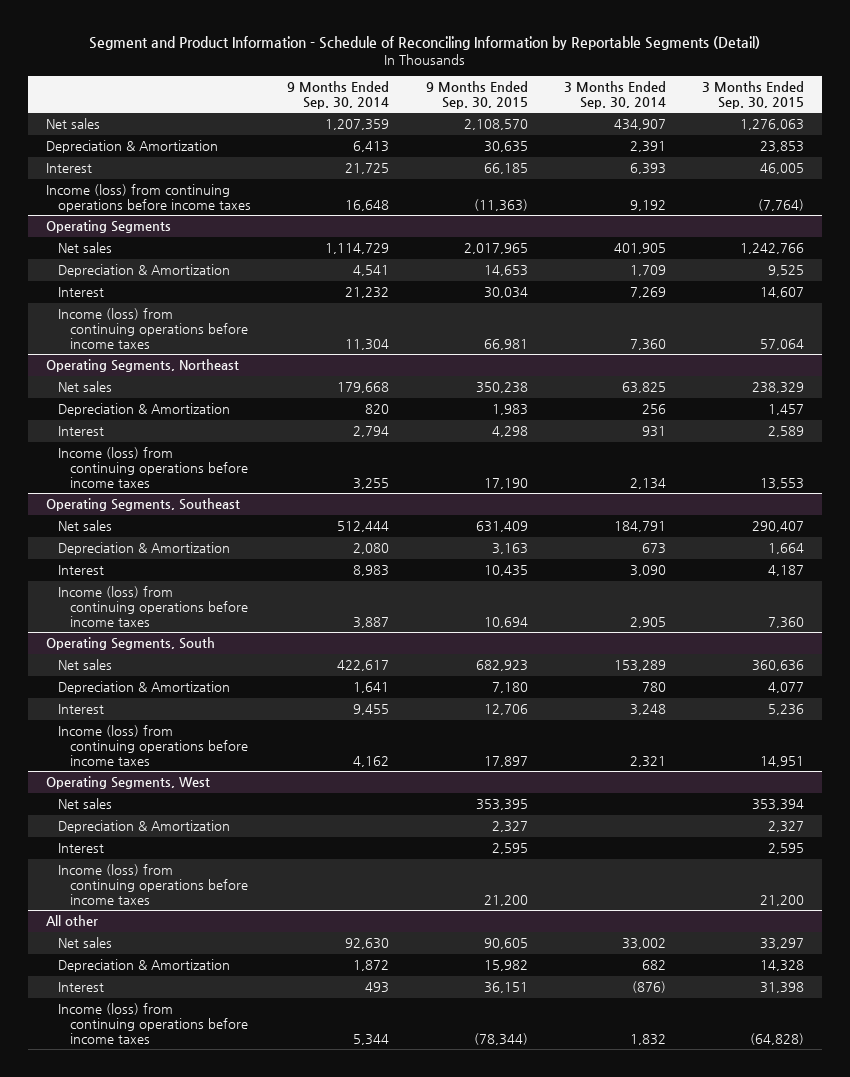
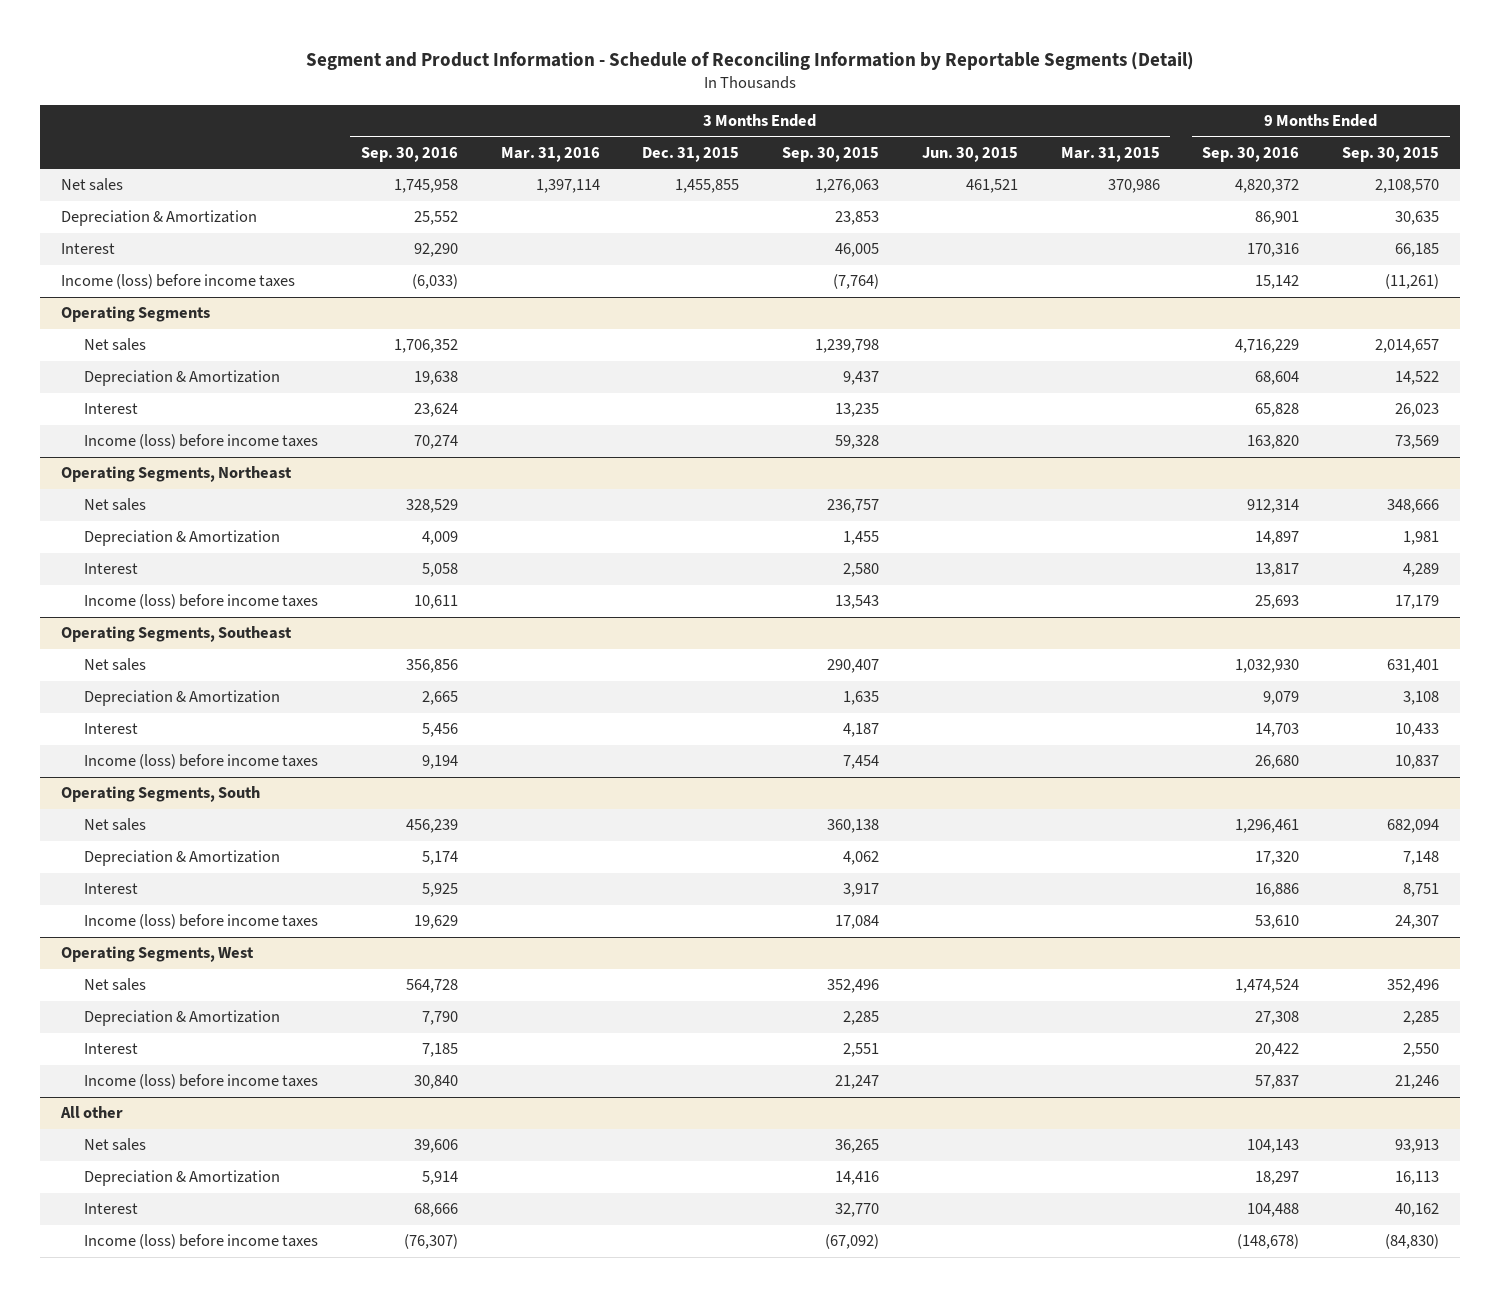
- | 9 Months Ended Sep. 30, 2014 | 9 Months Ended Sep. 30, 2015 | 3 Months Ended Sep. 30, 2014 | 3 Months Ended Sep. 30, 2015
+ | 3 Months Ended Sep. 30, 2016 | 3 Months Ended Mar. 31, 2016 | 3 Months Ended Dec. 31, 2015 | 3 Months Ended Sep. 30, 2015 | 3 Months Ended Jun. 30, 2015 | 3 Months Ended Mar. 31, 2015 | 9 Months Ended Sep. 30, 2016 | 9 Months Ended Sep. 30, 2015
- Income (loss) from continuing operations before income taxes | 16,648 | (11,363) | 9,192 | (7,764)
+ Income (loss) before income taxes | (6,033) | | | (7,764) | | | 15,142 | (11,261)
@ Operating Segments
- Net sales | 1,114,729 | 2,017,965 | 401,905 | 1,242,766
- Depreciation & Amortization | 4,541 | 14,653 | 1,709 | 9,525
- Interest | 21,232 | 30,034 | 7,269 | 14,607
- Income (loss) from continuing operations before income taxes | 11,304 | 66,981 | 7,360 | 57,064
+ Net sales | 1,706,352 | | | 1,239,798 | | | 4,716,229 | 2,014,657
+ Depreciation & Amortization | 19,638 | | | 9,437 | | | 68,604 | 14,522
+ Interest | 23,624 | | | 13,235 | | | 65,828 | 26,023
+ Income (loss) before income taxes | 70,274 | | | 59,328 | | | 163,820 | 73,569
@ Operating Segments, Northeast
- Net sales | 179,668 | 350,238 | 63,825 | 238,329
- Depreciation & Amortization | 820 | 1,983 | 256 | 1,457
- Interest | 2,794 | 4,298 | 931 | 2,589
- Income (loss) from continuing operations before income taxes | 3,255 | 17,190 | 2,134 | 13,553
+ Net sales | 328,529 | | | 236,757 | | | 912,314 | 348,666
+ Depreciation & Amortization | 4,009 | | | 1,455 | | | 14,897 | 1,981
+ Interest | 5,058 | | | 2,580 | | | 13,817 | 4,289
+ Income (loss) before income taxes | 10,611 | | | 13,543 | | | 25,693 | 17,179
@ Operating Segments, Southeast
- Net sales | 512,444 | 631,409 | 184,791 | 290,407
- Depreciation & Amortization | 2,080 | 3,163 | 673 | 1,664
- Interest | 8,983 | 10,435 | 3,090 | 4,187
- Income (loss) from continuing operations before income taxes | 3,887 | 10,694 | 2,905 | 7,360
+ Net sales | 356,856 | | | 290,407 | | | 1,032,930 | 631,401
+ Depreciation & Amortization | 2,665 | | | 1,635 | | | 9,079 | 3,108
+ Interest | 5,456 | | | 4,187 | | | 14,703 | 10,433
+ Income (loss) before income taxes | 9,194 | | | 7,454 | | | 26,680 | 10,837
@ Operating Segments, South
- Net sales | 422,617 | 682,923 | 153,289 | 360,636
- Depreciation & Amortization | 1,641 | 7,180 | 780 | 4,077
- Interest | 9,455 | 12,706 | 3,248 | 5,236
- Income (loss) from continuing operations before income taxes | 4,162 | 17,897 | 2,321 | 14,951
+ Net sales | 456,239 | | | 360,138 | | | 1,296,461 | 682,094
+ Depreciation & Amortization | 5,174 | | | 4,062 | | | 17,320 | 7,148
+ Interest | 5,925 | | | 3,917 | | | 16,886 | 8,751
+ Income (loss) before income taxes | 19,629 | | | 17,084 | | | 53,610 | 24,307
@ Operating Segments, West
- Net sales | | 353,395 | | 353,394
- Depreciation & Amortization | | 2,327 | | 2,327
- Interest | | 2,595 | | 2,595
- Income (loss) from continuing operations before income taxes | | 21,200 | | 21,200
+ Net sales | 564,728 | | | 352,496 | | | 1,474,524 | 352,496
+ Depreciation & Amortization | 7,790 | | | 2,285 | | | 27,308 | 2,285
+ Interest | 7,185 | | | 2,551 | | | 20,422 | 2,550
+ Income (loss) before income taxes | 30,840 | | | 21,247 | | | 57,837 | 21,246
@ All other
- Net sales | 92,630 | 90,605 | 33,002 | 33,297
- Depreciation & Amortization | 1,872 | 15,982 | 682 | 14,328
- Interest | 493 | 36,151 | (876) | 31,398
- Income (loss) from continuing operations before income taxes | 5,344 | (78,344) | 1,832 | (64,828)
+ Net sales | 39,606 | | | 36,265 | | | 104,143 | 93,913
+ Depreciation & Amortization | 5,914 | | | 14,416 | | | 18,297 | 16,113
+ Interest | 68,666 | | | 32,770 | | | 104,488 | 40,162
+ Income (loss) before income taxes | (76,307) | | | (67,092) | | | (148,678) | (84,830)

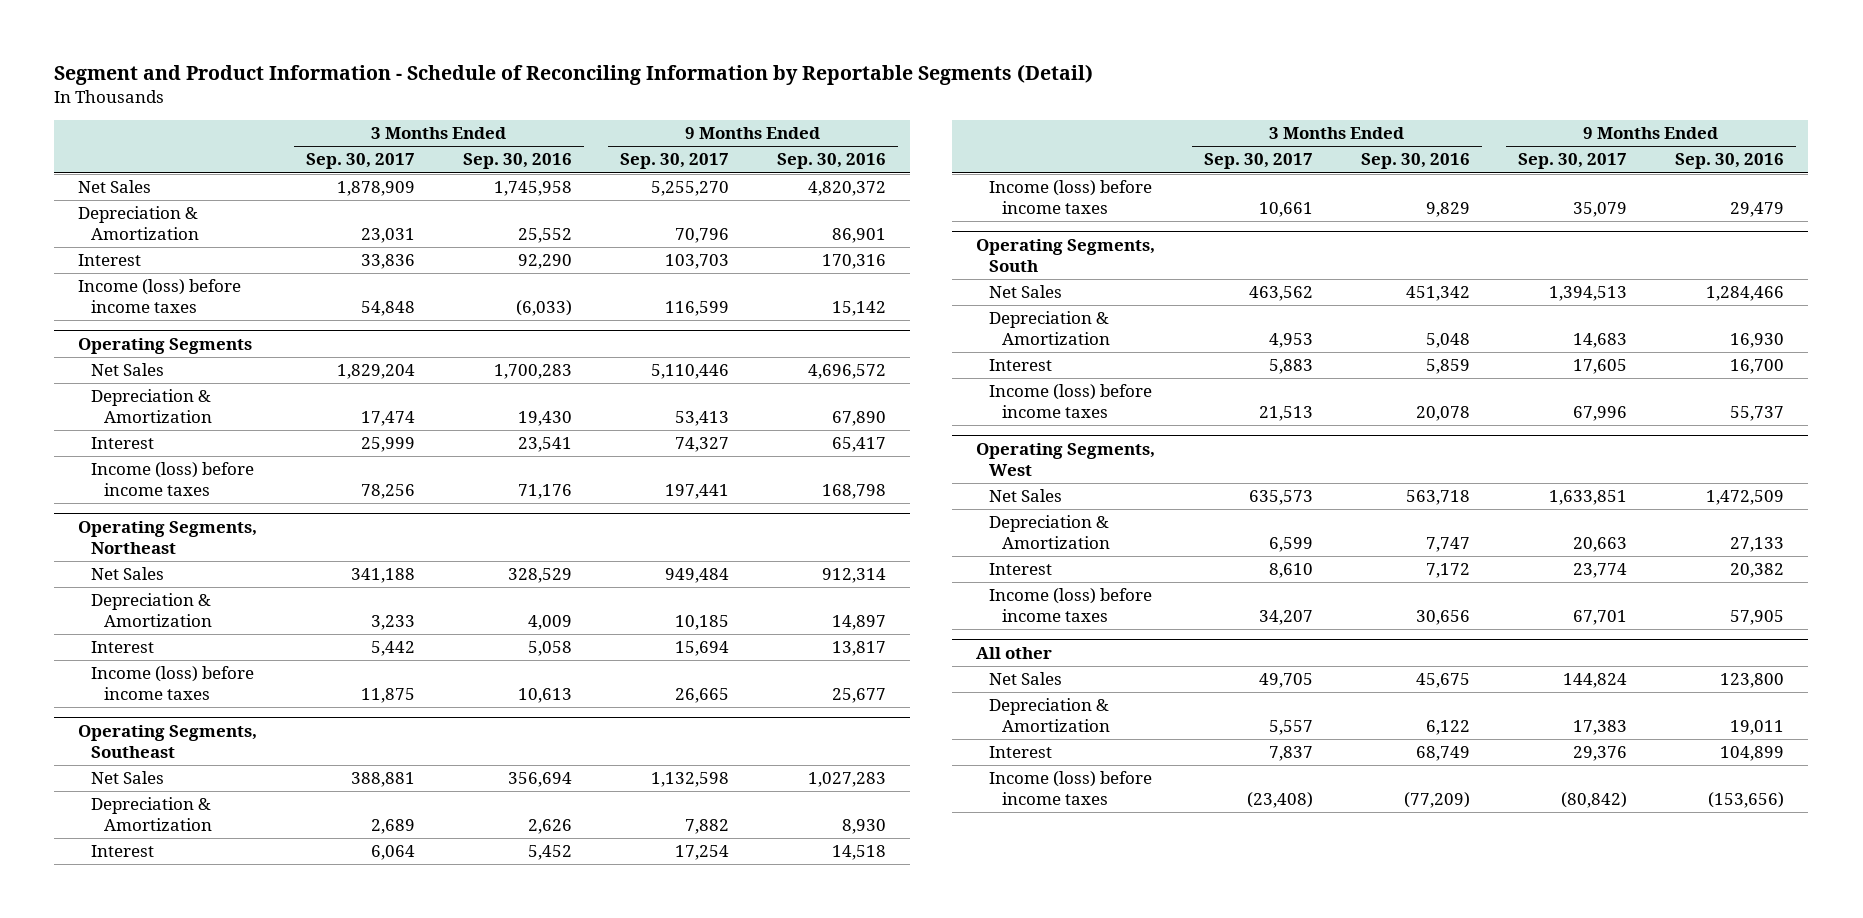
- | 3 Months Ended Sep. 30, 2016 | 3 Months Ended Mar. 31, 2016 | 3 Months Ended Dec. 31, 2015 | 3 Months Ended Sep. 30, 2015 | 3 Months Ended Jun. 30, 2015 | 3 Months Ended Mar. 31, 2015 | 9 Months Ended Sep. 30, 2016 | 9 Months Ended Sep. 30, 2015
+ | 3 Months Ended Sep. 30, 2017 | 3 Months Ended Sep. 30, 2016 | 9 Months Ended Sep. 30, 2017 | 9 Months Ended Sep. 30, 2016
- Net sales | 1,745,958 | 1,397,114 | 1,455,855 | 1,276,063 | 461,521 | 370,986 | 4,820,372 | 2,108,570
+ Net Sales | 1,878,909 | 1,745,958 | 5,255,270 | 4,820,372
@ Operating Segments
- Net sales | 1,706,352 | | | 1,239,798 | | | 4,716,229 | 2,014,657
- Depreciation & Amortization | 19,638 | | | 9,437 | | | 68,604 | 14,522
- Interest | 23,624 | | | 13,235 | | | 65,828 | 26,023
- Income (loss) before income taxes | 70,274 | | | 59,328 | | | 163,820 | 73,569
+ Net Sales | 1,829,204 | 1,700,283 | 5,110,446 | 4,696,572
+ Depreciation & Amortization | 17,474 | 19,430 | 53,413 | 67,890
+ Interest | 25,999 | 23,541 | 74,327 | 65,417
+ Income (loss) before income taxes | 78,256 | 71,176 | 197,441 | 168,798
@ Operating Segments, Northeast
- Net sales | 328,529 | | | 236,757 | | | 912,314 | 348,666
+ Net Sales | 341,188 | 328,529 | 949,484 | 912,314
- Income (loss) before income taxes | 10,611 | | | 13,543 | | | 25,693 | 17,179
+ Income (loss) before income taxes | 11,875 | 10,613 | 26,665 | 25,677
@ Operating Segments, Southeast
- Net sales | 356,856 | | | 290,407 | | | 1,032,930 | 631,401
- Depreciation & Amortization | 2,665 | | | 1,635 | | | 9,079 | 3,108
- Interest | 5,456 | | | 4,187 | | | 14,703 | 10,433
- Income (loss) before income taxes | 9,194 | | | 7,454 | | | 26,680 | 10,837
+ Net Sales | 388,881 | 356,694 | 1,132,598 | 1,027,283
+ Depreciation & Amortization | 2,689 | 2,626 | 7,882 | 8,930
+ Interest | 6,064 | 5,452 | 17,254 | 14,518
+ Income (loss) before income taxes | 10,661 | 9,829 | 35,079 | 29,479
@ Operating Segments, South
- Net sales | 456,239 | | | 360,138 | | | 1,296,461 | 682,094
- Depreciation & Amortization | 5,174 | | | 4,062 | | | 17,320 | 7,148
- Interest | 5,925 | | | 3,917 | | | 16,886 | 8,751
- Income (loss) before income taxes | 19,629 | | | 17,084 | | | 53,610 | 24,307
+ Net Sales | 463,562 | 451,342 | 1,394,513 | 1,284,466
+ Depreciation & Amortization | 4,953 | 5,048 | 14,683 | 16,930
+ Interest | 5,883 | 5,859 | 17,605 | 16,700
+ Income (loss) before income taxes | 21,513 | 20,078 | 67,996 | 55,737
@ Operating Segments, West
- Net sales | 564,728 | | | 352,496 | | | 1,474,524 | 352,496
- Depreciation & Amortization | 7,790 | | | 2,285 | | | 27,308 | 2,285
- Interest | 7,185 | | | 2,551 | | | 20,422 | 2,550
- Income (loss) before income taxes | 30,840 | | | 21,247 | | | 57,837 | 21,246
+ Net Sales | 635,573 | 563,718 | 1,633,851 | 1,472,509
+ Depreciation & Amortization | 6,599 | 7,747 | 20,663 | 27,133
+ Interest | 8,610 | 7,172 | 23,774 | 20,382
+ Income (loss) before income taxes | 34,207 | 30,656 | 67,701 | 57,905
@ All other
- Net sales | 39,606 | | | 36,265 | | | 104,143 | 93,913
- Depreciation & Amortization | 5,914 | | | 14,416 | | | 18,297 | 16,113
- Interest | 68,666 | | | 32,770 | | | 104,488 | 40,162
- Income (loss) before income taxes | (76,307) | | | (67,092) | | | (148,678) | (84,830)
+ Net Sales | 49,705 | 45,675 | 144,824 | 123,800
+ Depreciation & Amortization | 5,557 | 6,122 | 17,383 | 19,011
+ Interest | 7,837 | 68,749 | 29,376 | 104,899
+ Income (loss) before income taxes | (23,408) | (77,209) | (80,842) | (153,656)

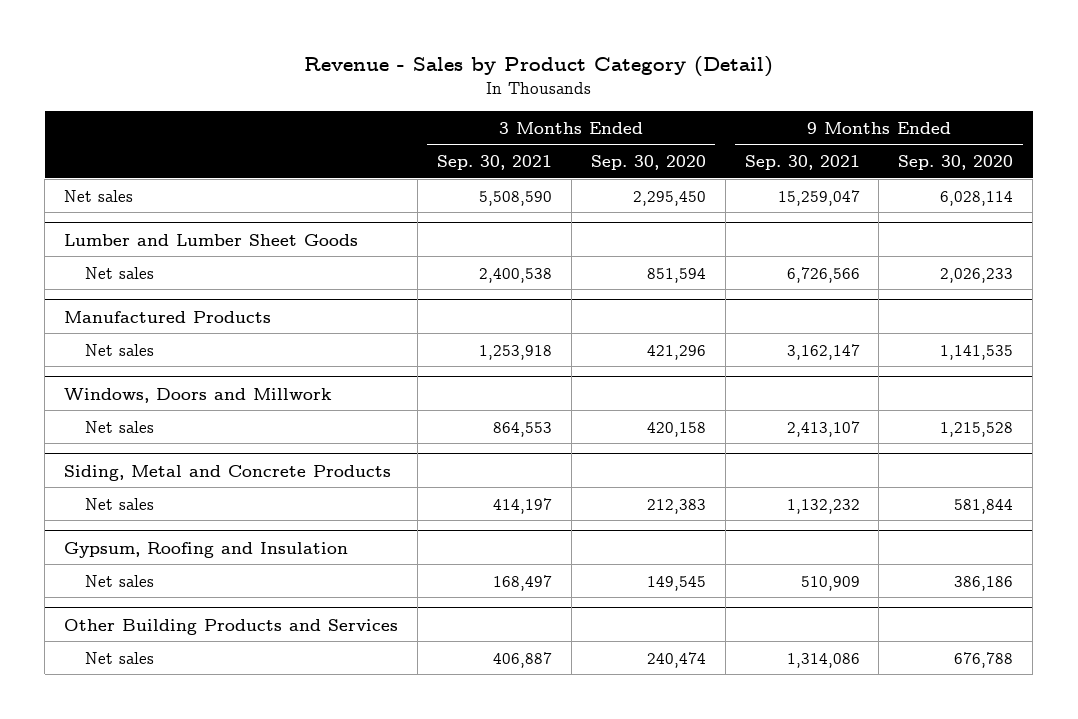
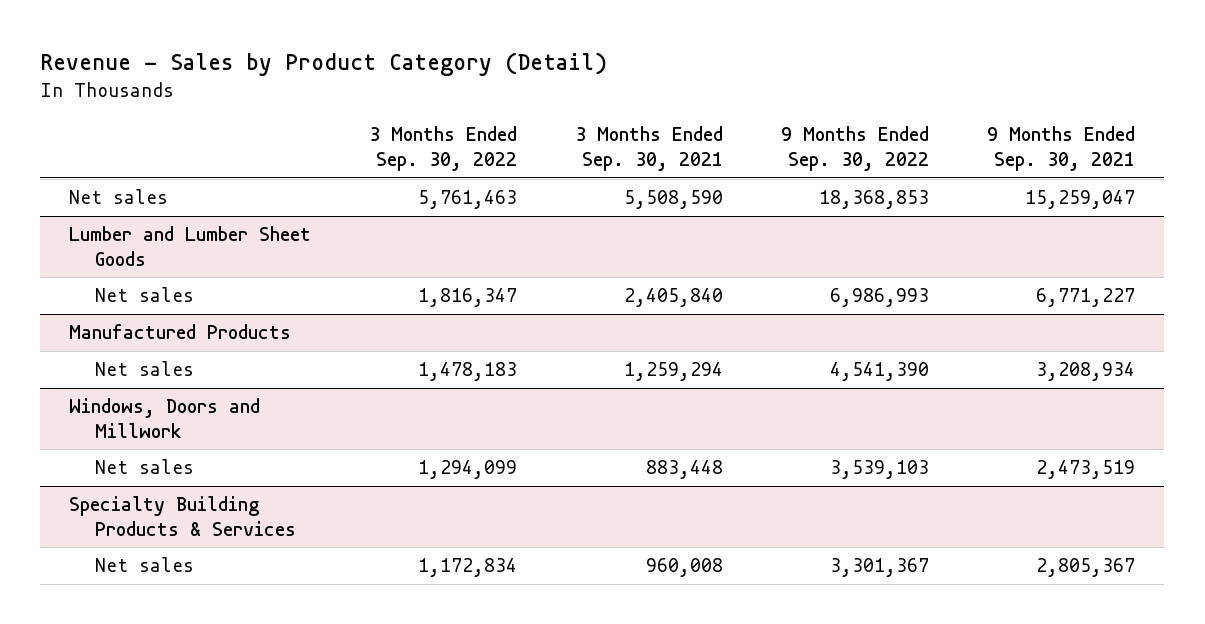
- | 3 Months Ended Sep. 30, 2021 | 3 Months Ended Sep. 30, 2020 | 9 Months Ended Sep. 30, 2021 | 9 Months Ended Sep. 30, 2020
+ | 3 Months Ended Sep. 30, 2022 | 3 Months Ended Sep. 30, 2021 | 9 Months Ended Sep. 30, 2022 | 9 Months Ended Sep. 30, 2021
@ Lumber and Lumber Sheet Goods
- Net sales | 2,400,538 | 851,594 | 6,726,566 | 2,026,233
+ Net sales | 1,816,347 | 2,405,840 | 6,986,993 | 6,771,227
@ Manufactured Products
- Net sales | 1,253,918 | 421,296 | 3,162,147 | 1,141,535
+ Net sales | 1,478,183 | 1,259,294 | 4,541,390 | 3,208,934
@ Windows, Doors and Millwork
- Net sales | 864,553 | 420,158 | 2,413,107 | 1,215,528
- Siding, Metal and Concrete Products
- Net sales | 414,197 | 212,383 | 1,132,232 | 581,844
- Gypsum, Roofing and Insulation
- Net sales | 168,497 | 149,545 | 510,909 | 386,186
- Other Building Products and Services
- Net sales | 406,887 | 240,474 | 1,314,086 | 676,788
@ Windows, Doors and Millwork
+ Net sales | 1,294,099 | 883,448 | 3,539,103 | 2,473,519
+ Specialty Building Products & Services
+ Net sales | 1,172,834 | 960,008 | 3,301,367 | 2,805,367

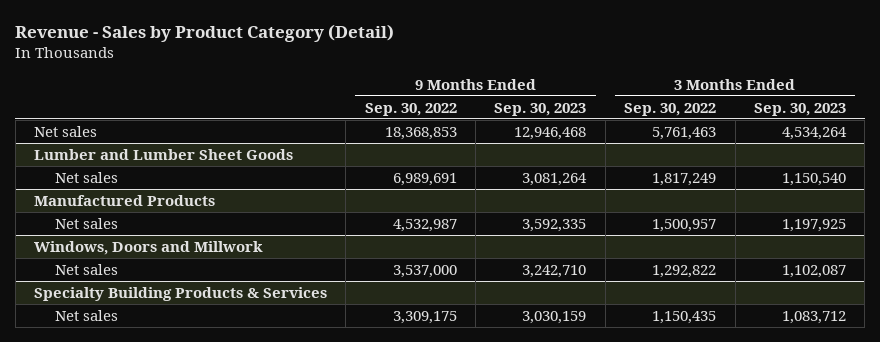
- | 3 Months Ended Sep. 30, 2022 | 3 Months Ended Sep. 30, 2021 | 9 Months Ended Sep. 30, 2022 | 9 Months Ended Sep. 30, 2021
+ | 9 Months Ended Sep. 30, 2022 | 9 Months Ended Sep. 30, 2023 | 3 Months Ended Sep. 30, 2022 | 3 Months Ended Sep. 30, 2023
@ Lumber and Lumber Sheet Goods
- Net sales | 1,816,347 | 2,405,840 | 6,986,993 | 6,771,227
+ Net sales | 6,989,691 | 3,081,264 | 1,817,249 | 1,150,540
@ Manufactured Products
- Net sales | 1,478,183 | 1,259,294 | 4,541,390 | 3,208,934
+ Net sales | 4,532,987 | 3,592,335 | 1,500,957 | 1,197,925
@ Windows, Doors and Millwork
- Net sales | 1,294,099 | 883,448 | 3,539,103 | 2,473,519
+ Net sales | 3,537,000 | 3,242,710 | 1,292,822 | 1,102,087
@ Specialty Building Products & Services
- Net sales | 1,172,834 | 960,008 | 3,301,367 | 2,805,367
+ Net sales | 3,309,175 | 3,030,159 | 1,150,435 | 1,083,712

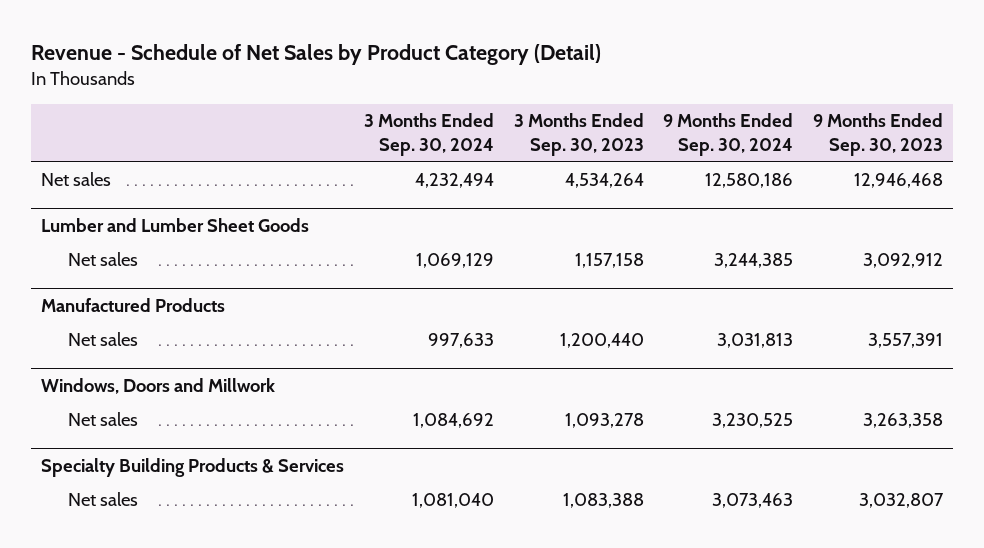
- Revenue - Sales by Product Category (Detail)
+ Revenue - Schedule of Net Sales by Product Category (Detail)
- | 9 Months Ended Sep. 30, 2022 | 9 Months Ended Sep. 30, 2023 | 3 Months Ended Sep. 30, 2022 | 3 Months Ended Sep. 30, 2023
+ | 3 Months Ended Sep. 30, 2024 | 3 Months Ended Sep. 30, 2023 | 9 Months Ended Sep. 30, 2024 | 9 Months Ended Sep. 30, 2023
@ Lumber and Lumber Sheet Goods
- Net sales | 6,989,691 | 3,081,264 | 1,817,249 | 1,150,540
+ Net sales | 1,069,129 | 1,157,158 | 3,244,385 | 3,092,912
@ Manufactured Products
- Net sales | 4,532,987 | 3,592,335 | 1,500,957 | 1,197,925
+ Net sales | 997,633 | 1,200,440 | 3,031,813 | 3,557,391
@ Windows, Doors and Millwork
- Net sales | 3,537,000 | 3,242,710 | 1,292,822 | 1,102,087
+ Net sales | 1,084,692 | 1,093,278 | 3,230,525 | 3,263,358
@ Specialty Building Products & Services
- Net sales | 3,309,175 | 3,030,159 | 1,150,435 | 1,083,712
+ Net sales | 1,081,040 | 1,083,388 | 3,073,463 | 3,032,807

